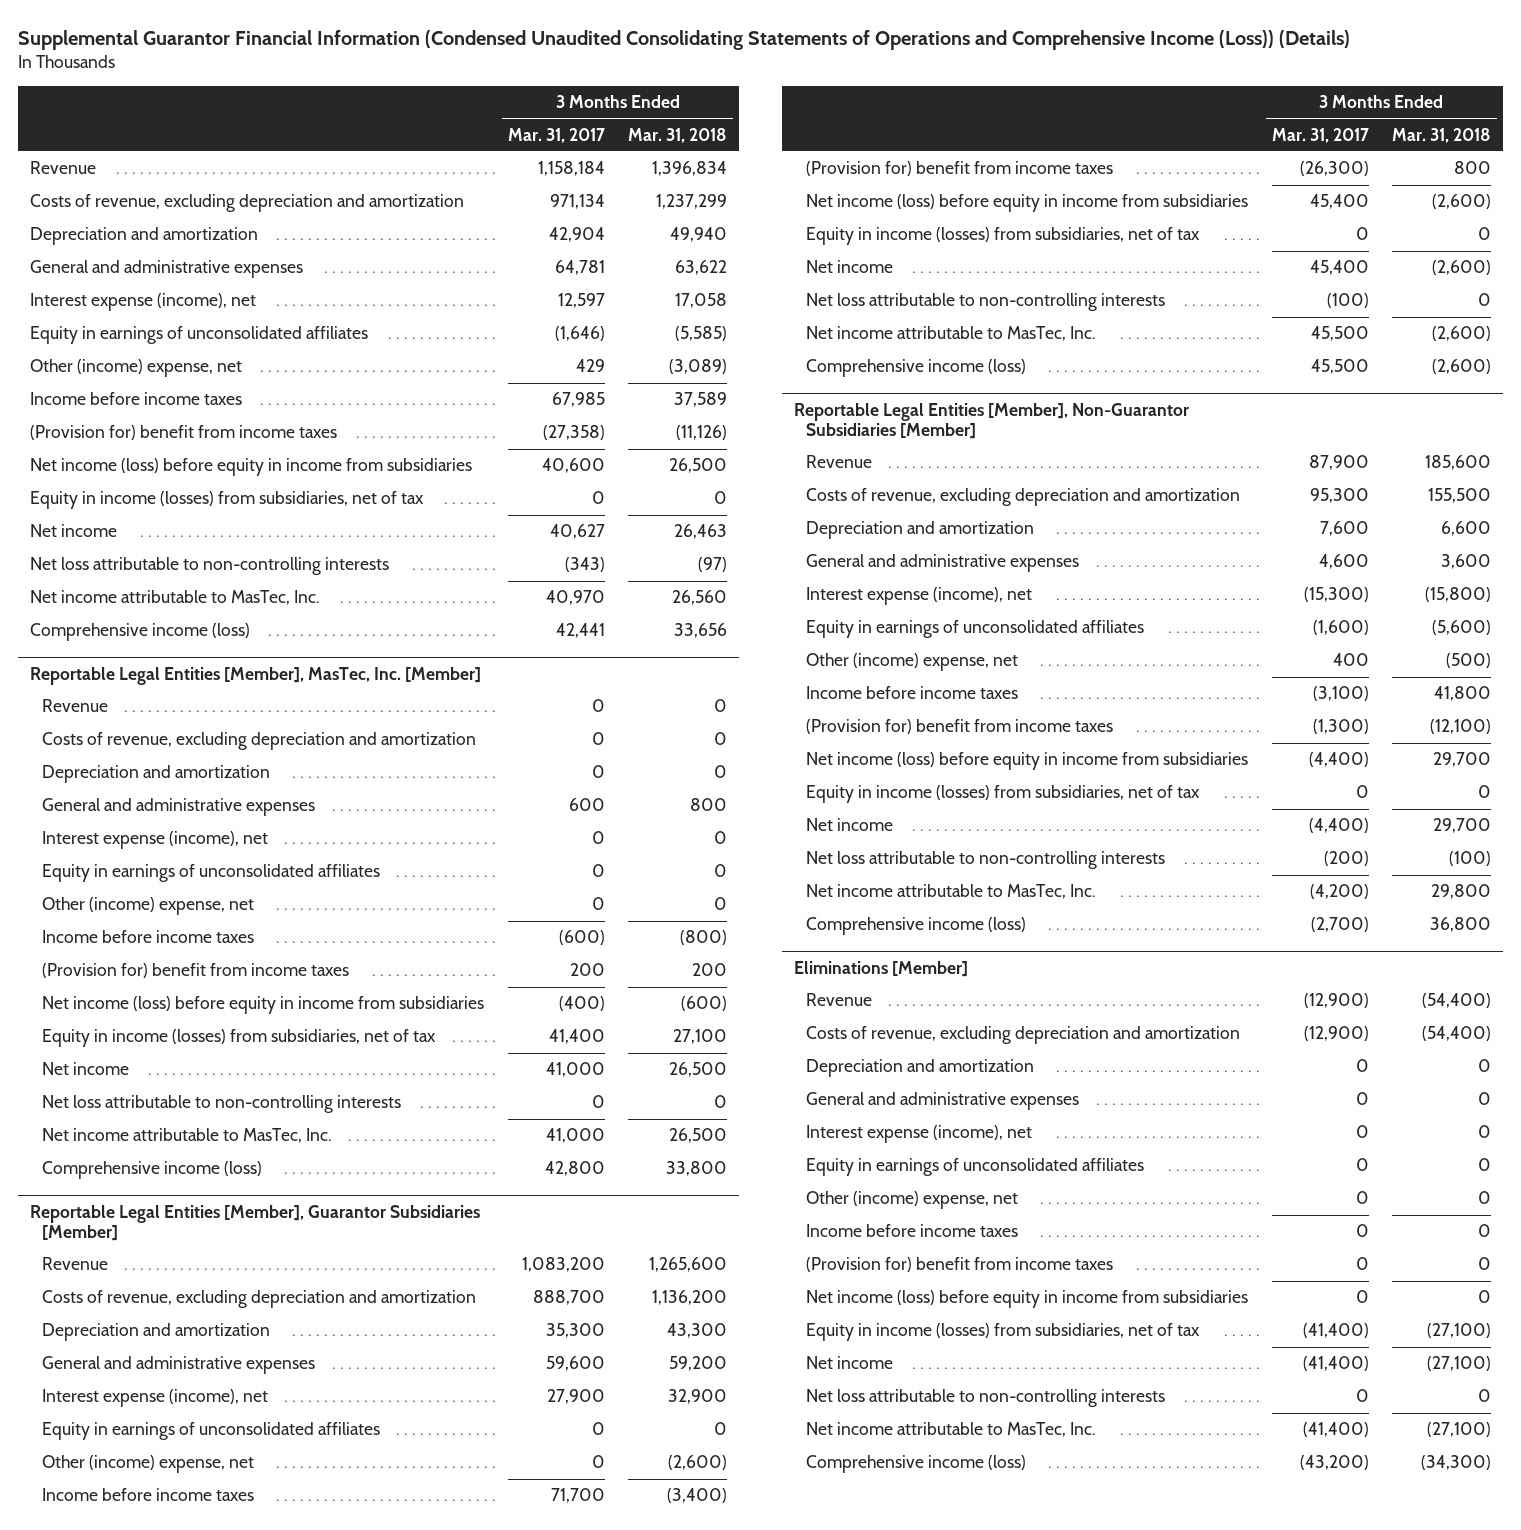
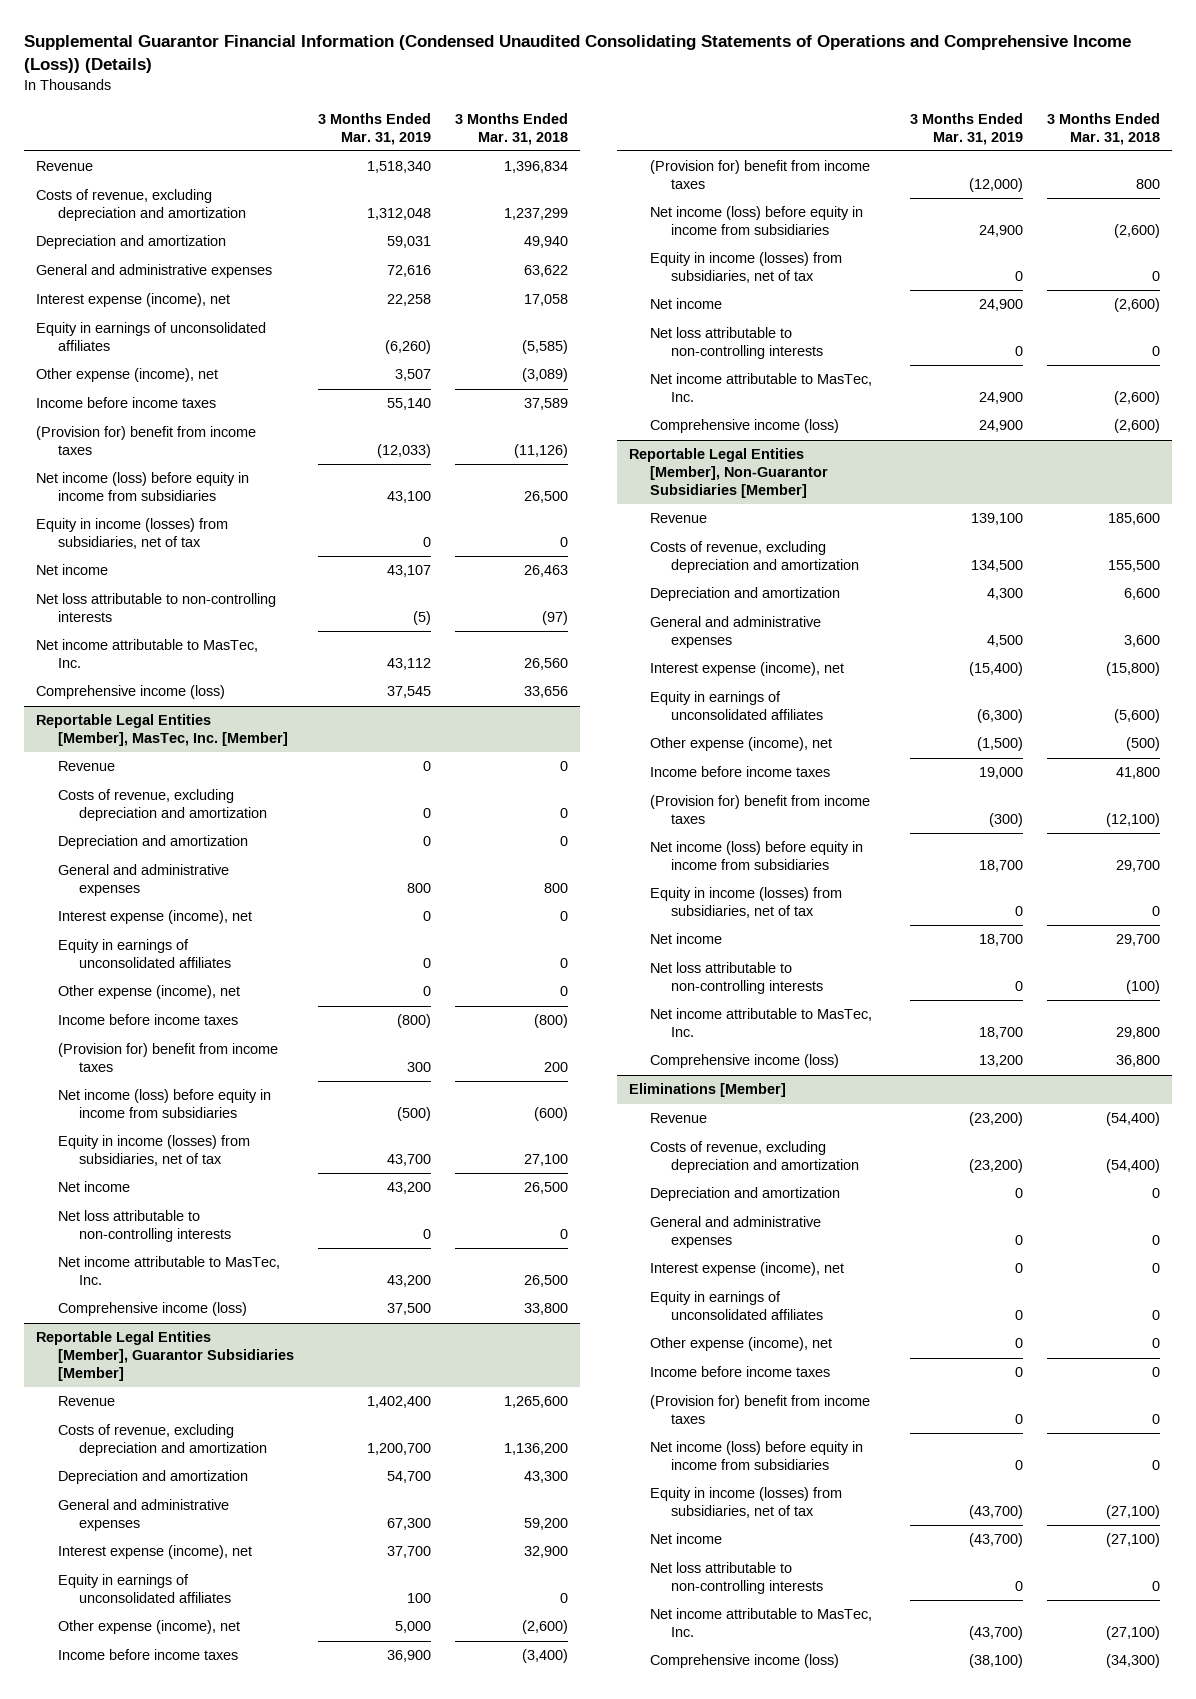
- | 3 Months Ended Mar. 31, 2017 | 3 Months Ended Mar. 31, 2018
+ | 3 Months Ended Mar. 31, 2019 | 3 Months Ended Mar. 31, 2018
- Other (income) expense, net | 429 | (3,089)
+ Other expense (income), net | 3,507 | (3,089)
@ Reportable Legal Entities [Member], MasTec, Inc. [Member]
- Other (income) expense, net | 0 | 0
+ Other expense (income), net | 0 | 0
@ Reportable Legal Entities [Member], Guarantor Subsidiaries [Member]
- Other (income) expense, net | 0 | (2,600)
+ Other expense (income), net | 5,000 | (2,600)
@ Reportable Legal Entities [Member], Non-Guarantor Subsidiaries [Member]
- Other (income) expense, net | 400 | (500)
+ Other expense (income), net | (1,500) | (500)
@ Eliminations [Member]
- Other (income) expense, net | 0 | 0
+ Other expense (income), net | 0 | 0

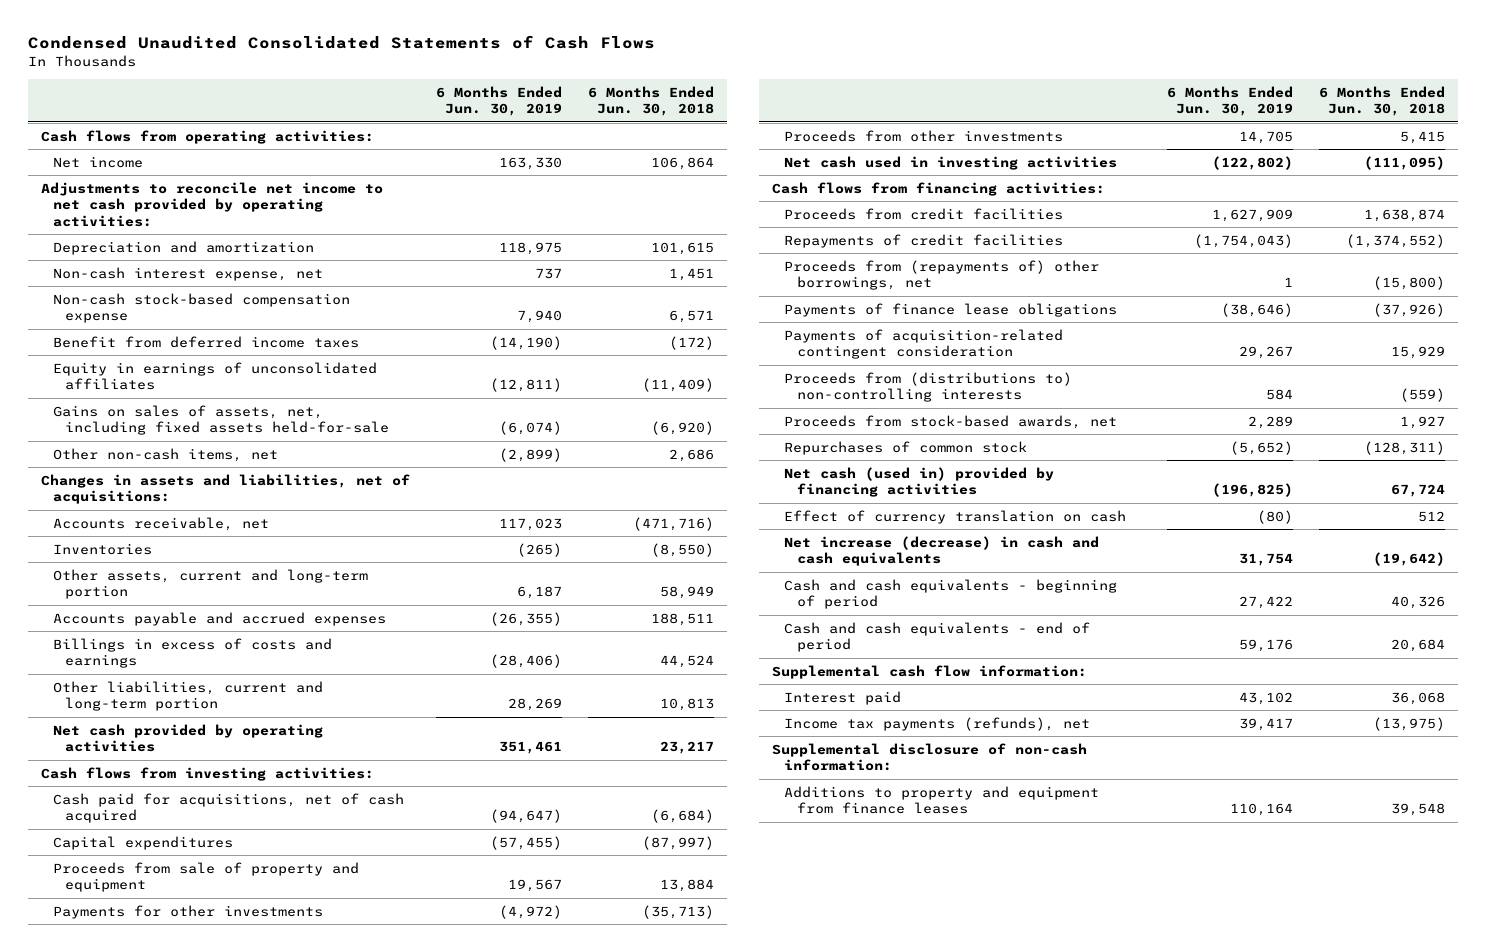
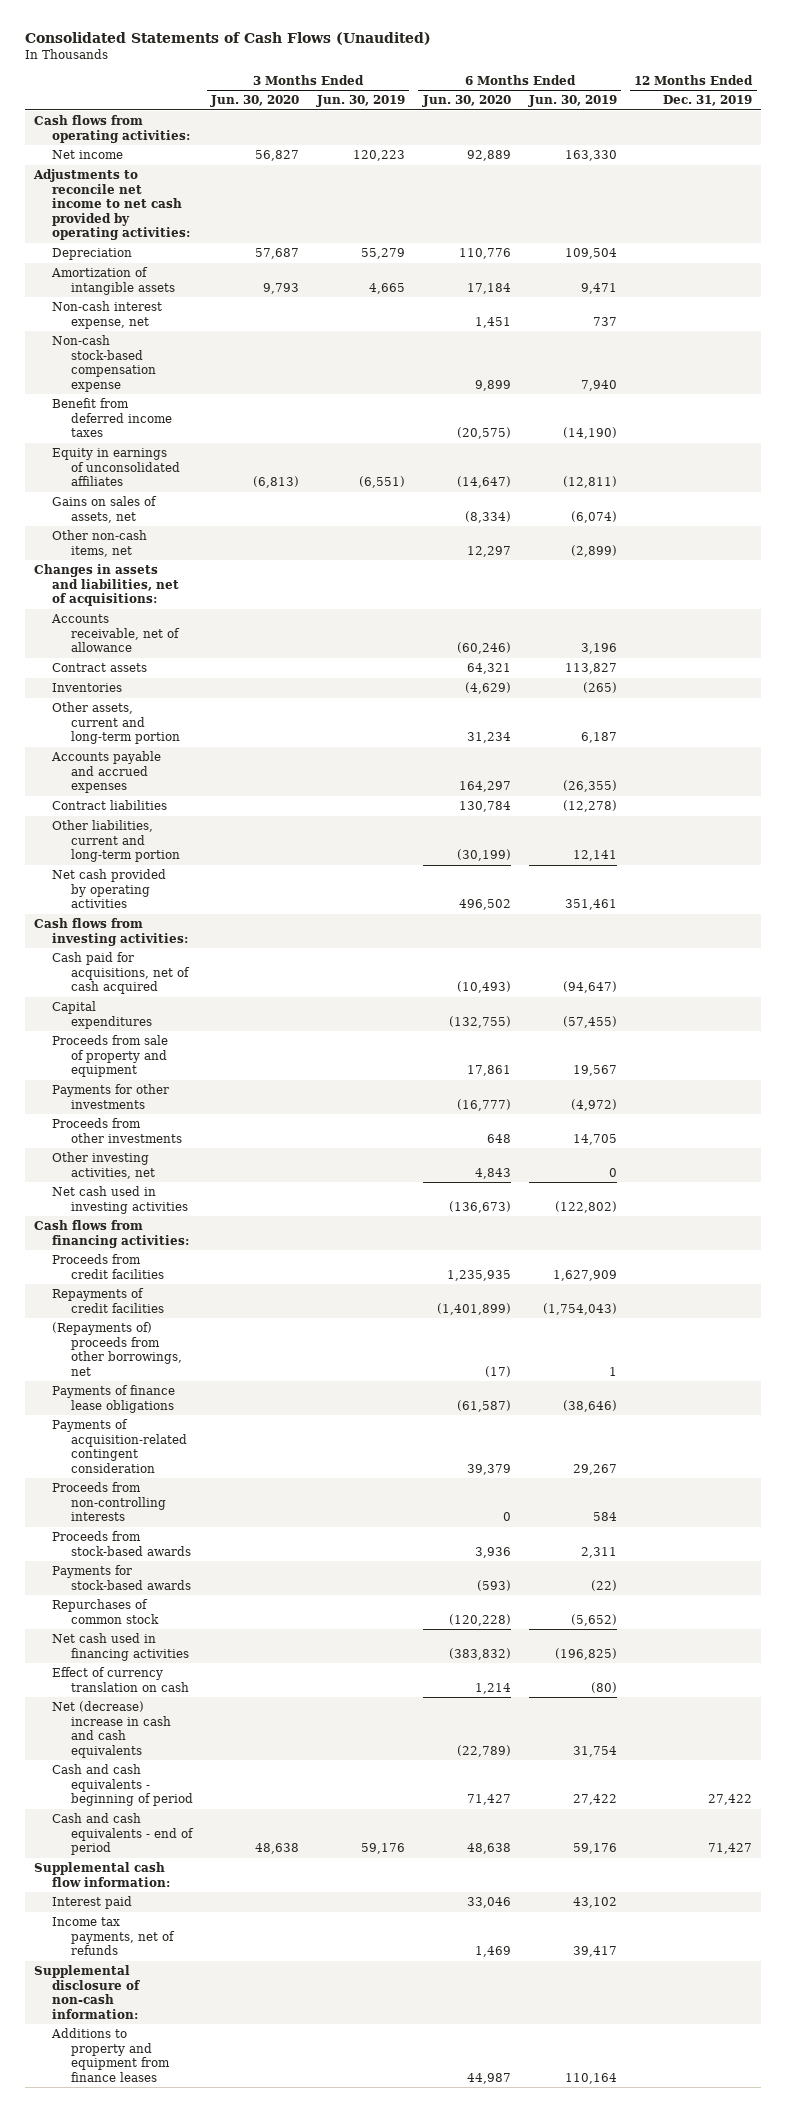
- Condensed Unaudited Consolidated Statements of Cash Flows
+ Consolidated Statements of Cash Flows (Unaudited)
- | 6 Months Ended Jun. 30, 2019 | 6 Months Ended Jun. 30, 2018
+ | 3 Months Ended Jun. 30, 2020 | 3 Months Ended Jun. 30, 2019 | 6 Months Ended Jun. 30, 2020 | 6 Months Ended Jun. 30, 2019 | 12 Months Ended Dec. 31, 2019
- Depreciation and amortization | 118,975 | 101,615
+ Depreciation | 57,687 | 55,279 | 110,776 | 109,504 |
+ Amortization of intangible assets | 9,793 | 4,665 | 17,184 | 9,471 |
- Gains on sales of assets, net, including fixed assets held-for-sale | (6,074) | (6,920)
+ Gains on sales of assets, net | | | (8,334) | (6,074) |
- Accounts receivable, net | 117,023 | (471,716)
+ Accounts receivable, net of allowance | | | (60,246) | 3,196 |
+ Contract assets | | | 64,321 | 113,827 |
- Billings in excess of costs and earnings | (28,406) | 44,524
- Other liabilities, current and long-term portion | 28,269 | 10,813
+ Contract liabilities | | | 130,784 | (12,278) |
+ Other liabilities, current and long-term portion | | | (30,199) | 12,141 |
+ Other investing activities, net | | | 4,843 | 0 |
- Proceeds from (repayments of) other borrowings, net | 1 | (15,800)
+ (Repayments of) proceeds from other borrowings, net | | | (17) | 1 |
- Proceeds from (distributions to) non-controlling interests | 584 | (559)
- Proceeds from stock-based awards, net | 2,289 | 1,927
+ Proceeds from non-controlling interests | | | 0 | 584 |
+ Proceeds from stock-based awards | | | 3,936 | 2,311 |
+ Payments for stock-based awards | | | (593) | (22) |
- Net cash (used in) provided by financing activities | (196,825) | 67,724
+ Net cash used in financing activities | | | (383,832) | (196,825) |
- Net increase (decrease) in cash and cash equivalents | 31,754 | (19,642)
+ Net (decrease) increase in cash and cash equivalents | | | (22,789) | 31,754 |
- Income tax payments (refunds), net | 39,417 | (13,975)
+ Income tax payments, net of refunds | | | 1,469 | 39,417 |

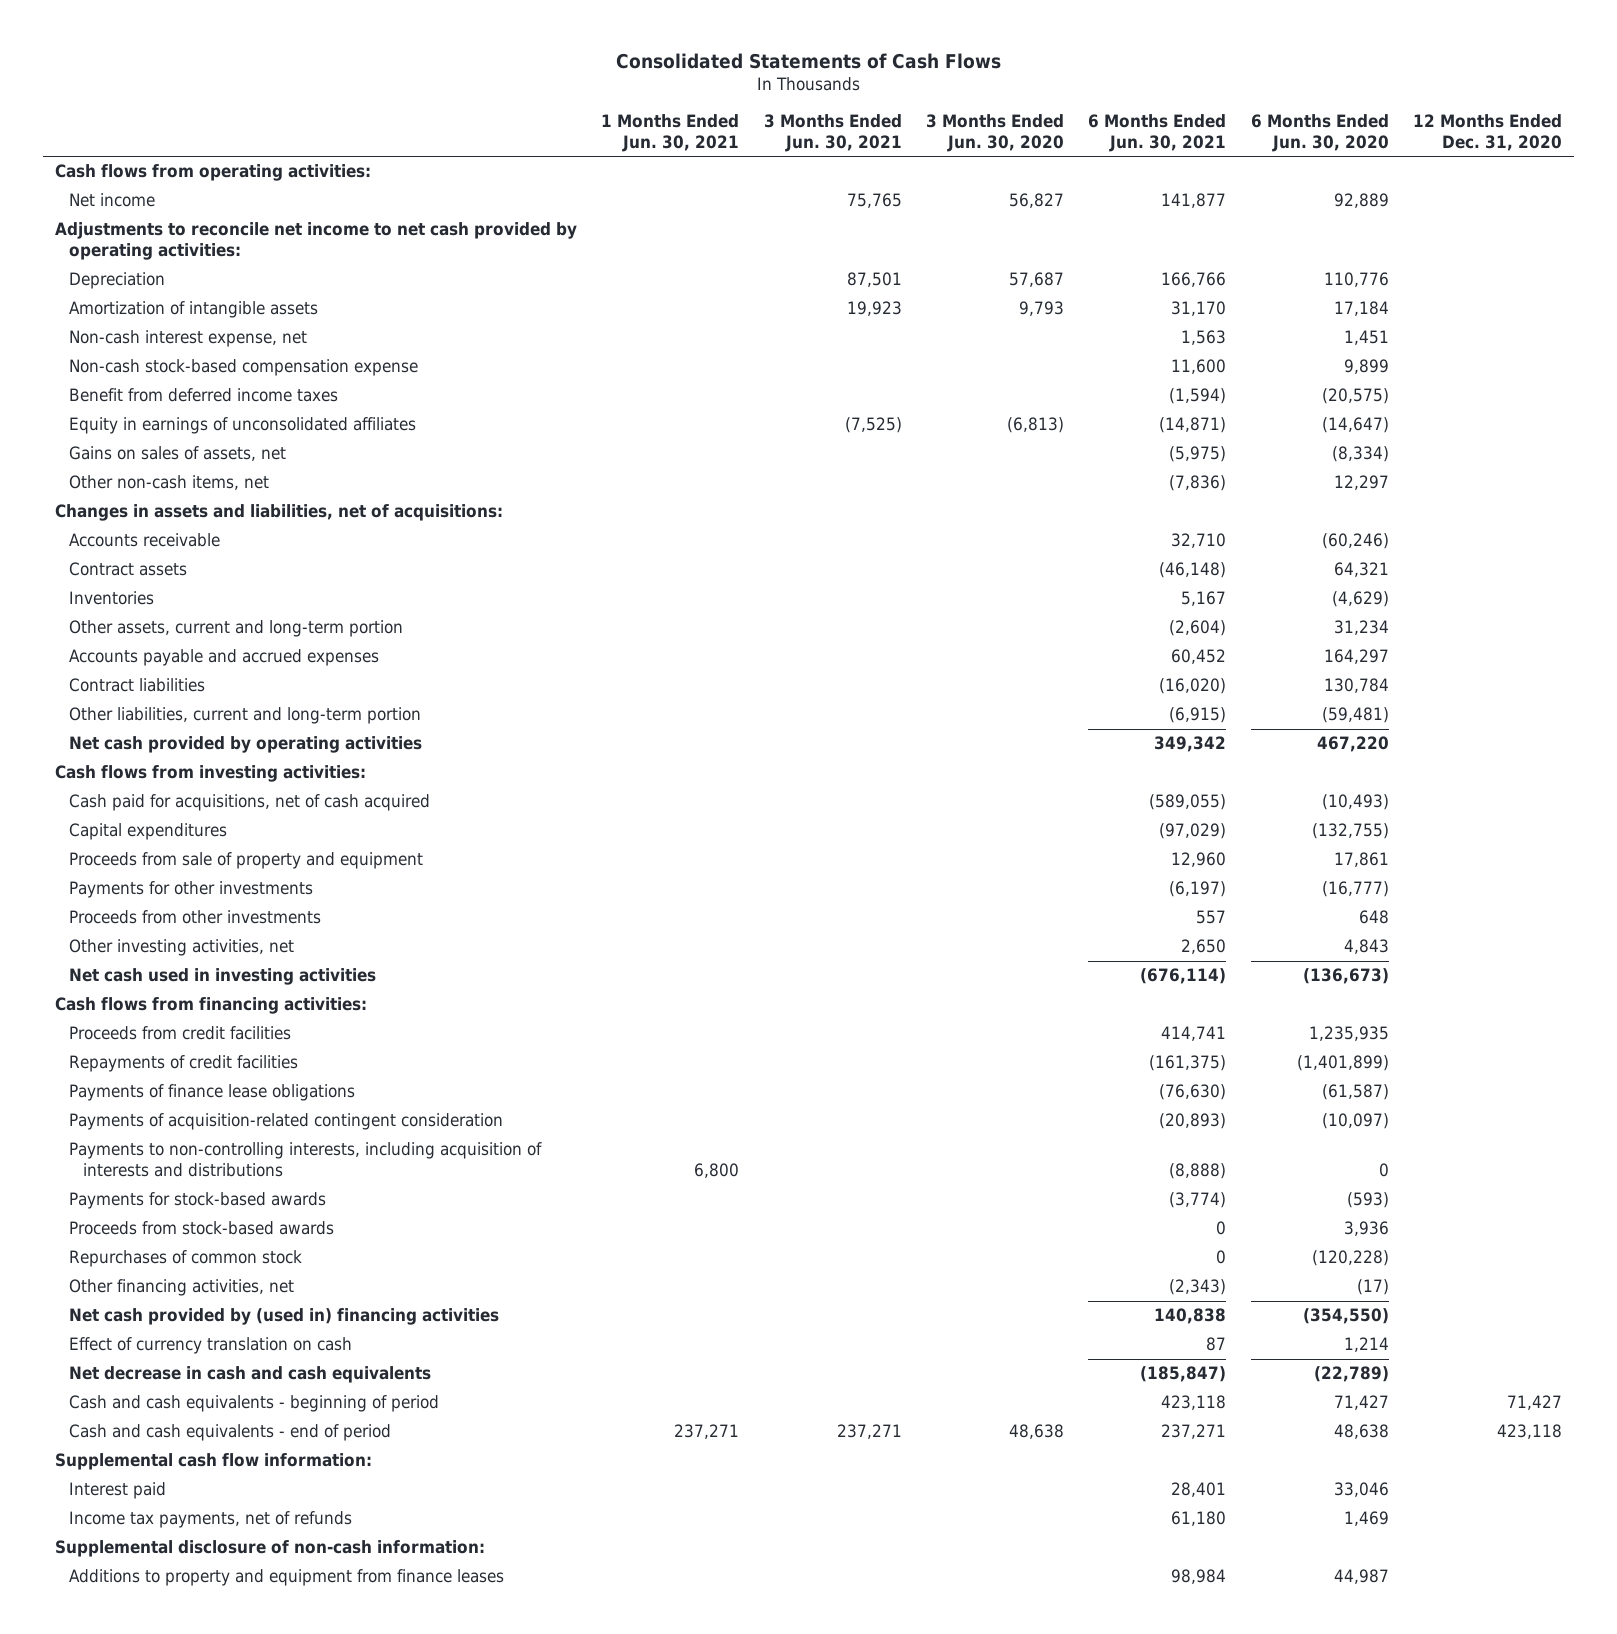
- Consolidated Statements of Cash Flows (Unaudited)
+ Consolidated Statements of Cash Flows
- | 3 Months Ended Jun. 30, 2020 | 3 Months Ended Jun. 30, 2019 | 6 Months Ended Jun. 30, 2020 | 6 Months Ended Jun. 30, 2019 | 12 Months Ended Dec. 31, 2019
+ | 1 Months Ended Jun. 30, 2021 | 3 Months Ended Jun. 30, 2021 | 3 Months Ended Jun. 30, 2020 | 6 Months Ended Jun. 30, 2021 | 6 Months Ended Jun. 30, 2020 | 12 Months Ended Dec. 31, 2020
- Accounts receivable, net of allowance | | | (60,246) | 3,196 |
+ Accounts receivable | | | | 32,710 | (60,246) |
- Other liabilities, current and long-term portion | | | (30,199) | 12,141 |
- Net cash provided by operating activities | | | 496,502 | 351,461 |
+ Other liabilities, current and long-term portion | | | | (6,915) | (59,481) |
+ Net cash provided by operating activities | | | | 349,342 | 467,220 |
- (Repayments of) proceeds from other borrowings, net | | | (17) | 1 |
- Payments of acquisition-related contingent consideration | | | 39,379 | 29,267 |
- Proceeds from non-controlling interests | | | 0 | 584 |
+ Payments of acquisition-related contingent consideration | | | | (20,893) | (10,097) |
+ Payments to non-controlling interests, including acquisition of interests and distributions | 6,800 | | | (8,888) | 0 |
moved down: Proceeds from stock-based awards | | | | 0 | 3,936 |
- Net cash used in financing activities | | | (383,832) | (196,825) |
+ Other financing activities, net | | | | (2,343) | (17) |
+ Net cash provided by (used in) financing activities | | | | 140,838 | (354,550) |
- Net (decrease) increase in cash and cash equivalents | | | (22,789) | 31,754 |
+ Net decrease in cash and cash equivalents | | | | (185,847) | (22,789) |

